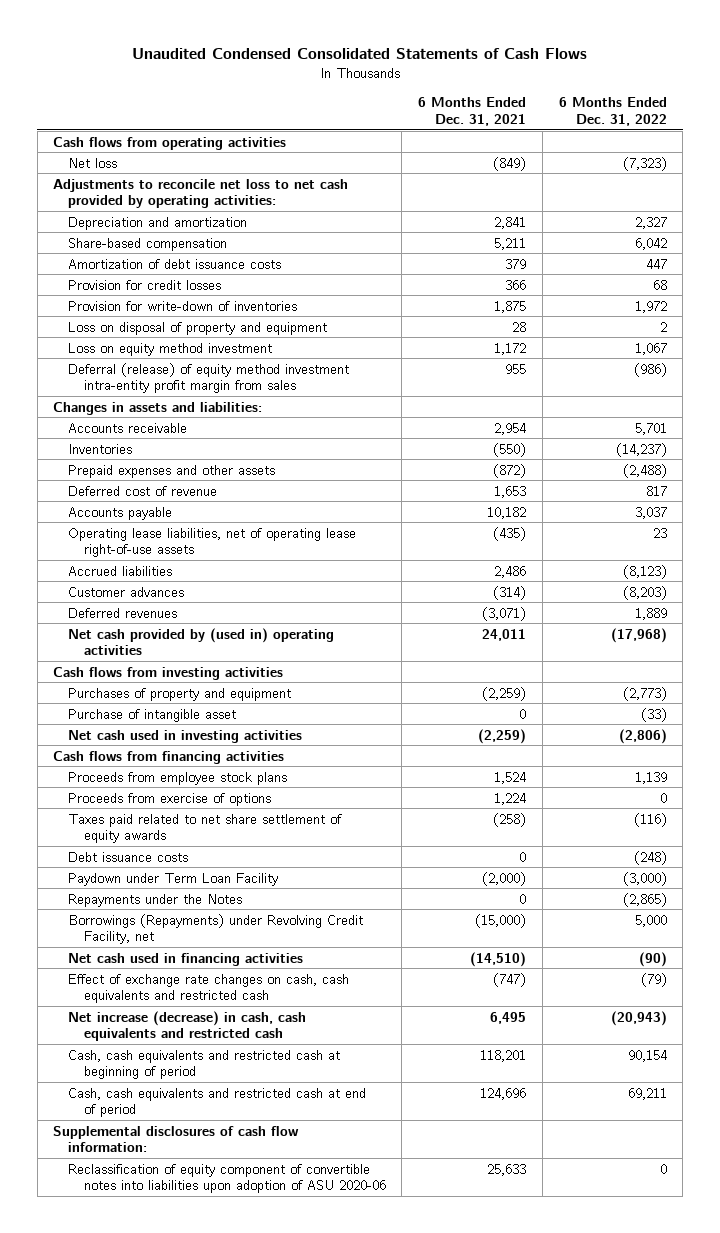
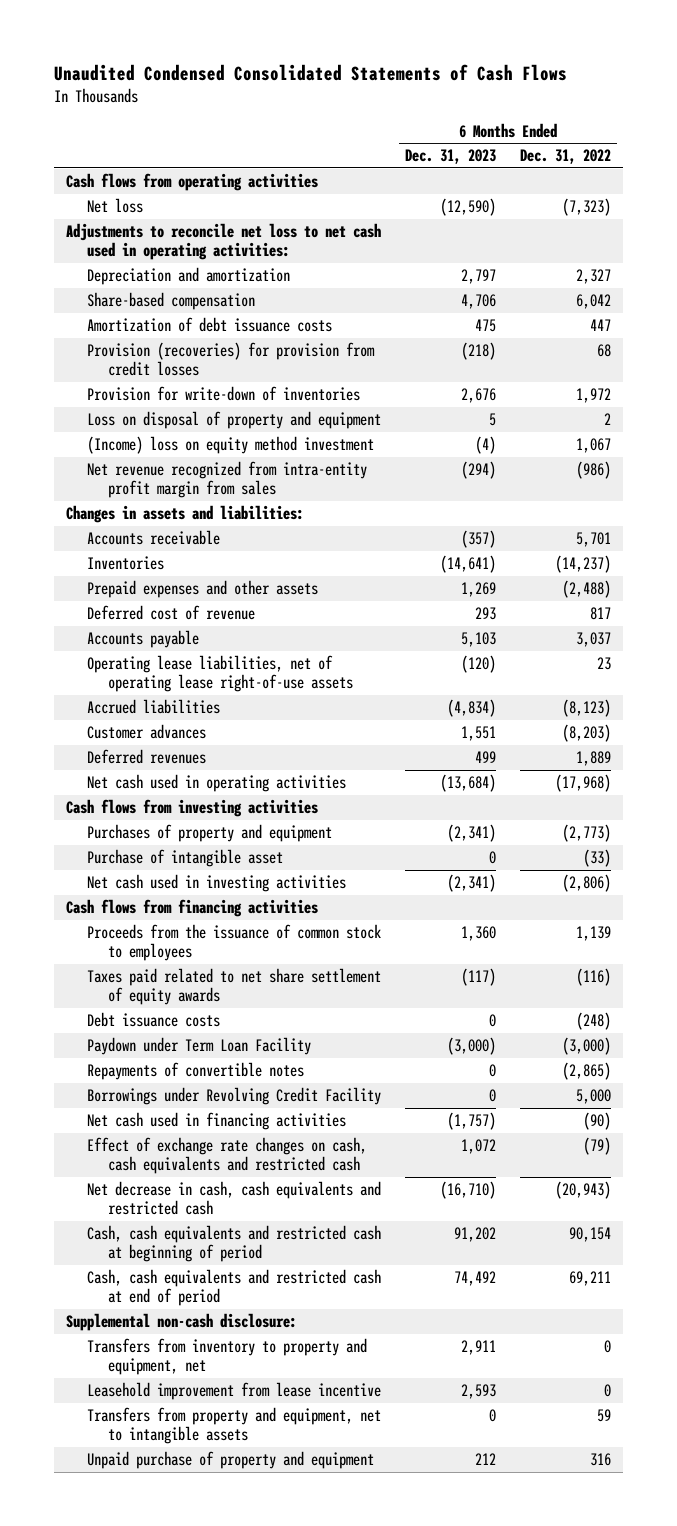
- | 6 Months Ended Dec. 31, 2021 | 6 Months Ended Dec. 31, 2022
+ | 6 Months Ended Dec. 31, 2023 | 6 Months Ended Dec. 31, 2022
- Adjustments to reconcile net loss to net cash provided by operating activities:
+ Adjustments to reconcile net loss to net cash used in operating activities:
- Provision for credit losses | 366 | 68
+ Provision (recoveries) for provision from credit losses | (218) | 68
- Loss on equity method investment | 1,172 | 1,067
- Deferral (release) of equity method investment intra-entity profit margin from sales | 955 | (986)
+ (Income) loss on equity method investment | (4) | 1,067
+ Net revenue recognized from intra-entity profit margin from sales | (294) | (986)
- Net cash provided by (used in) operating activities | 24,011 | (17,968)
+ Net cash used in operating activities | (13,684) | (17,968)
- Proceeds from employee stock plans | 1,524 | 1,139
- Proceeds from exercise of options | 1,224 | 0
+ Proceeds from the issuance of common stock to employees | 1,360 | 1,139
- Repayments under the Notes | 0 | (2,865)
- Borrowings (Repayments) under Revolving Credit Facility, net | (15,000) | 5,000
+ Repayments of convertible notes | 0 | (2,865)
+ Borrowings under Revolving Credit Facility | 0 | 5,000
- Net increase (decrease) in cash, cash equivalents and restricted cash | 6,495 | (20,943)
+ Net decrease in cash, cash equivalents and restricted cash | (16,710) | (20,943)
- Supplemental disclosures of cash flow information:
- Reclassification of equity component of convertible notes into liabilities upon adoption of ASU 2020-06 | 25,633 | 0
+ Supplemental non-cash disclosure:
+ Transfers from inventory to property and equipment, net | 2,911 | 0
+ Leasehold improvement from lease incentive | 2,593 | 0
+ Transfers from property and equipment, net to intangible assets | 0 | 59
+ Unpaid purchase of property and equipment | 212 | 316

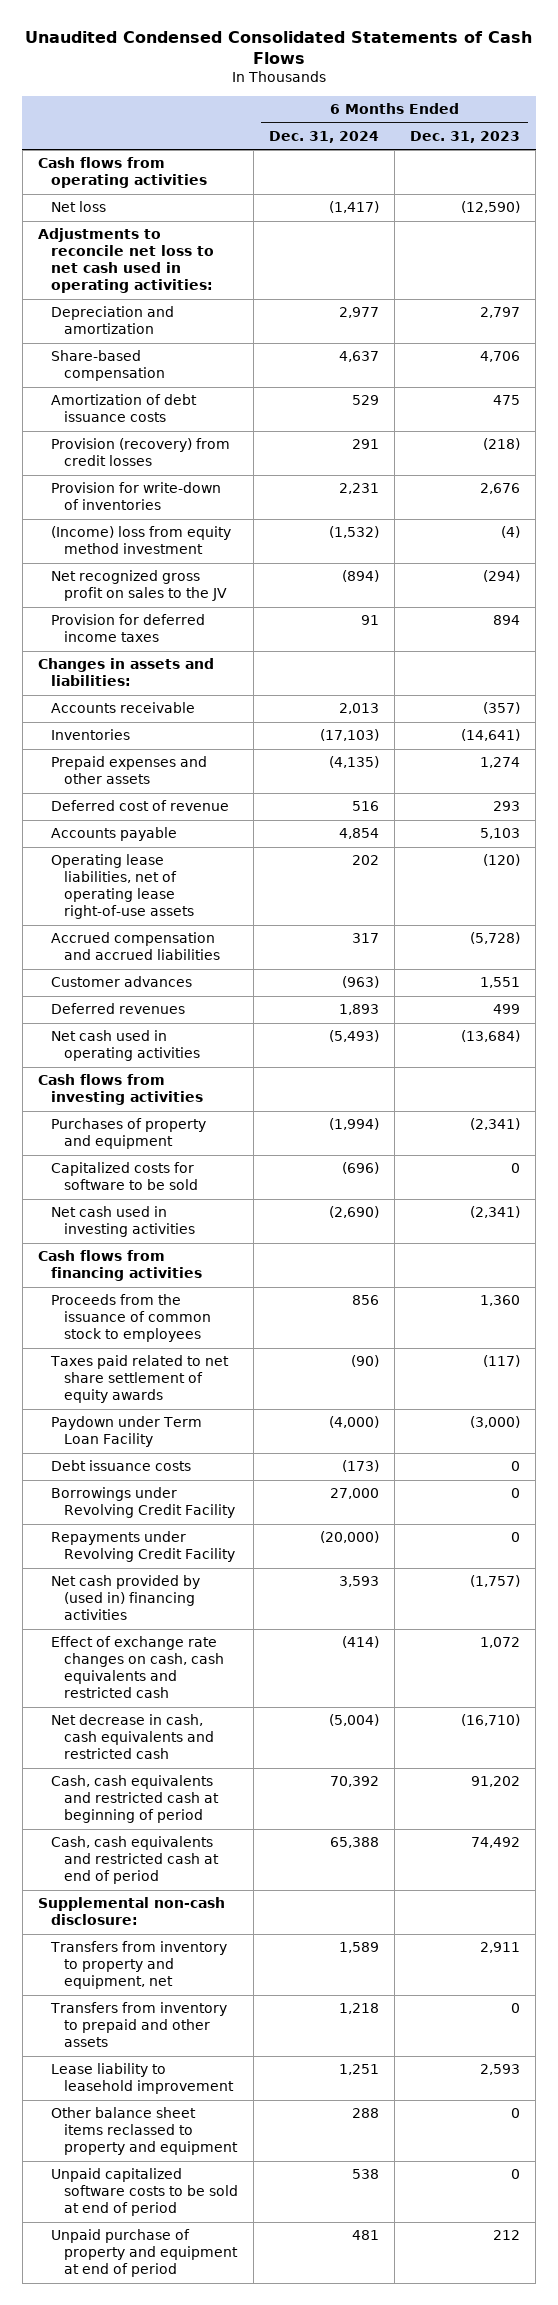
- | 6 Months Ended Dec. 31, 2023 | 6 Months Ended Dec. 31, 2022
+ | 6 Months Ended Dec. 31, 2024 | 6 Months Ended Dec. 31, 2023
- Provision (recoveries) for provision from credit losses | (218) | 68
+ Provision (recovery) from credit losses | 291 | (218)
- Loss on disposal of property and equipment | 5 | 2
- (Income) loss on equity method investment | (4) | 1,067
- Net revenue recognized from intra-entity profit margin from sales | (294) | (986)
+ (Income) loss from equity method investment | (1,532) | (4)
+ Net recognized gross profit on sales to the JV | (894) | (294)
+ Provision for deferred income taxes | 91 | 894
- Prepaid expenses and other assets | 1,269 | (2,488)
+ Prepaid expenses and other assets | (4,135) | 1,274
- Accrued liabilities | (4,834) | (8,123)
+ Accrued compensation and accrued liabilities | 317 | (5,728)
- Purchase of intangible asset | 0 | (33)
+ Capitalized costs for software to be sold | (696) | 0
- Repayments of convertible notes | 0 | (2,865)
moved down: Debt issuance costs | (173) | 0
- Net cash used in financing activities | (1,757) | (90)
+ Repayments under Revolving Credit Facility | (20,000) | 0
+ Net cash provided by (used in) financing activities | 3,593 | (1,757)
- Leasehold improvement from lease incentive | 2,593 | 0
- Transfers from property and equipment, net to intangible assets | 0 | 59
- Unpaid purchase of property and equipment | 212 | 316
+ Transfers from inventory to prepaid and other assets | 1,218 | 0
+ Lease liability to leasehold improvement | 1,251 | 2,593
+ Other balance sheet items reclassed to property and equipment | 288 | 0
+ Unpaid capitalized software costs to be sold at end of period | 538 | 0
+ Unpaid purchase of property and equipment at end of period | 481 | 212

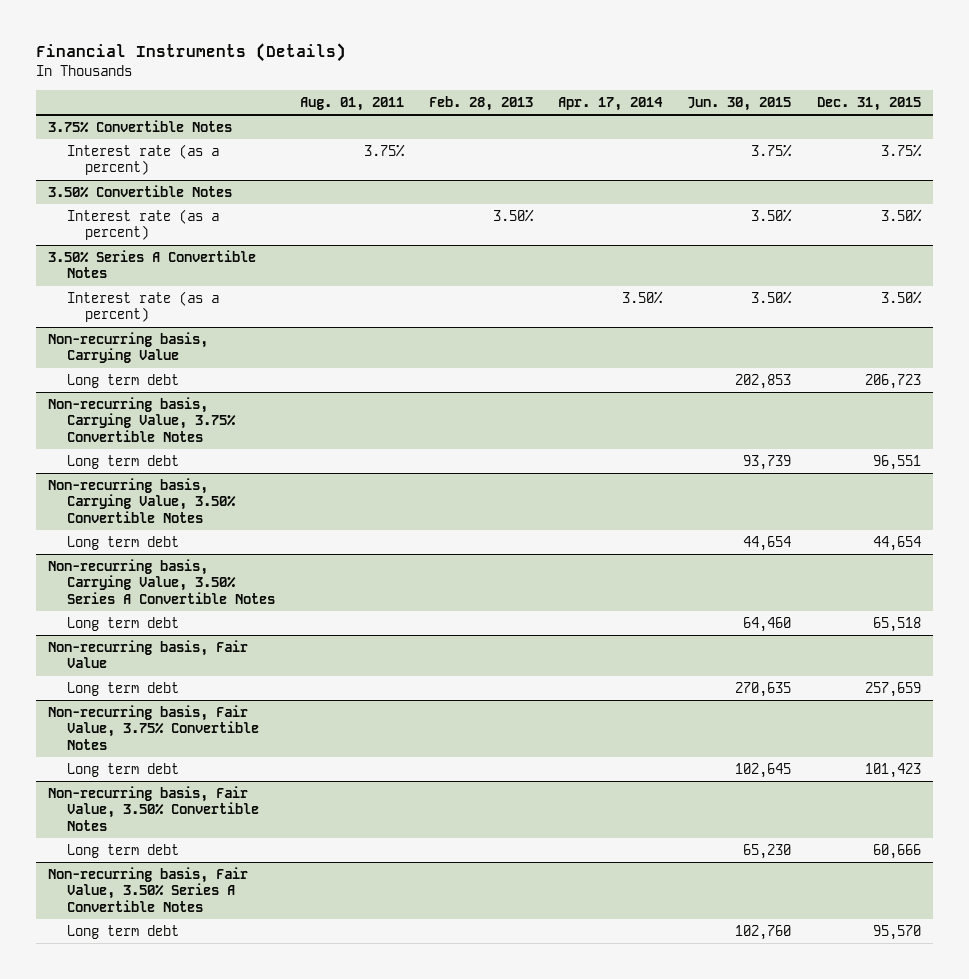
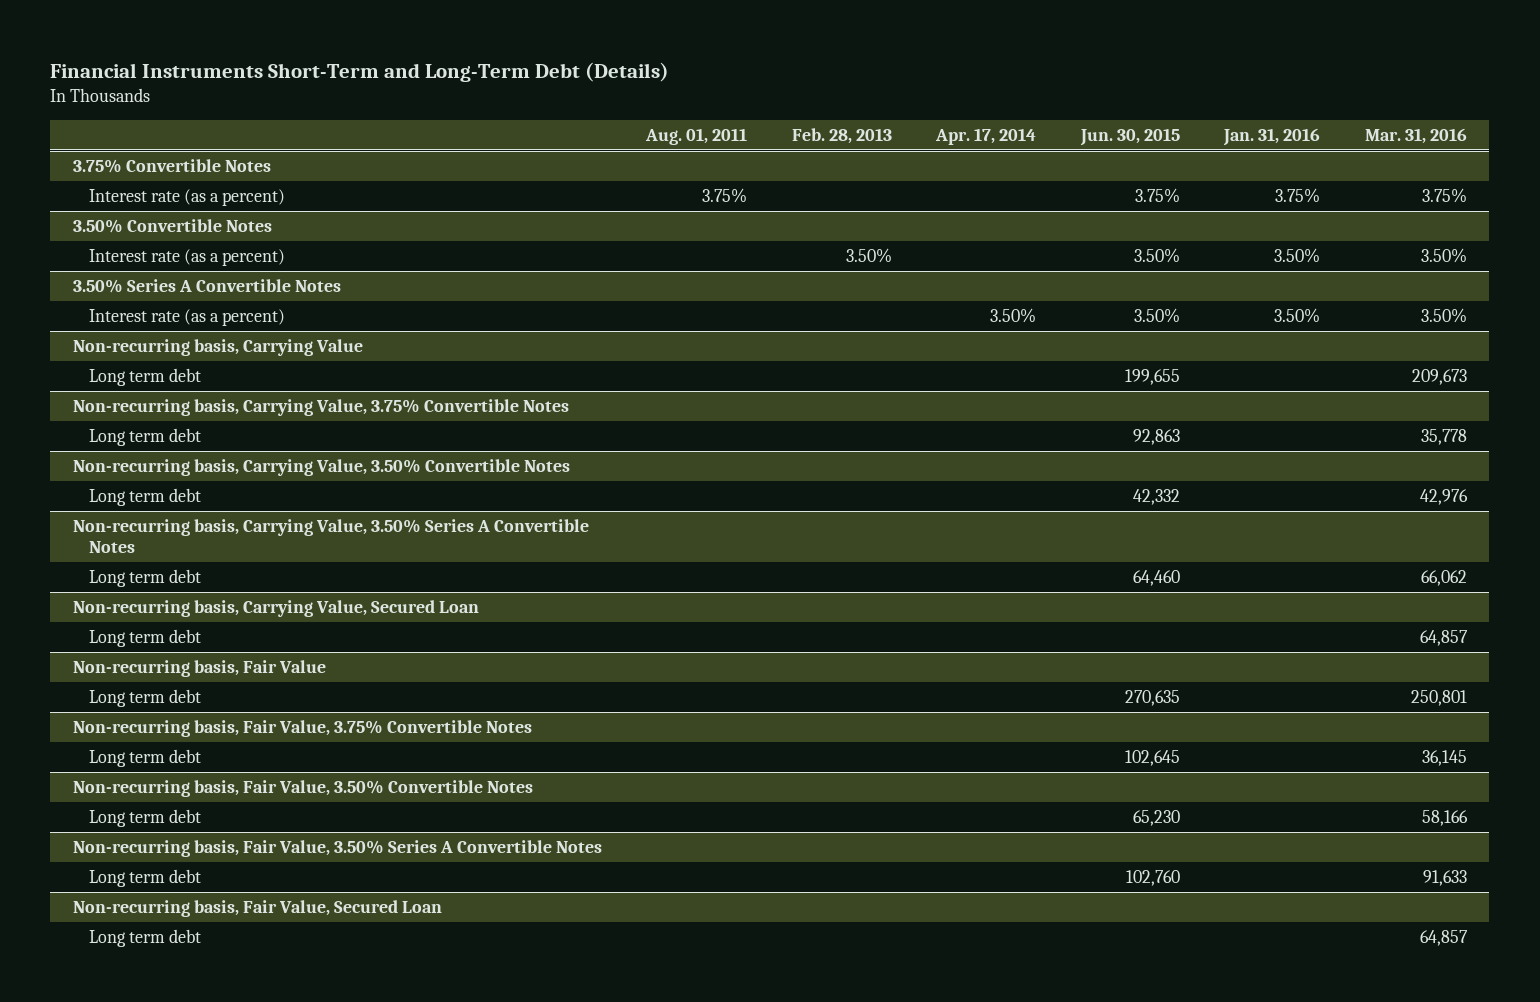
- Financial Instruments (Details)
+ Financial Instruments Short-Term and Long-Term Debt (Details)
- | Aug. 01, 2011 | Feb. 28, 2013 | Apr. 17, 2014 | Jun. 30, 2015 | Dec. 31, 2015
+ | Aug. 01, 2011 | Feb. 28, 2013 | Apr. 17, 2014 | Jun. 30, 2015 | Jan. 31, 2016 | Mar. 31, 2016
@ Non-recurring basis, Carrying Value
- Long term debt | | | | 202,853 | 206,723
+ Long term debt | | | | 199,655 | | 209,673
@ Non-recurring basis, Carrying Value, 3.75% Convertible Notes
- Long term debt | | | | 93,739 | 96,551
+ Long term debt | | | | 92,863 | | 35,778
@ Non-recurring basis, Carrying Value, 3.50% Convertible Notes
- Long term debt | | | | 44,654 | 44,654
+ Long term debt | | | | 42,332 | | 42,976
+ Non-recurring basis, Carrying Value, Secured Loan
+ Long term debt | | | | | | 64,857
+ Non-recurring basis, Fair Value, Secured Loan
+ Long term debt | | | | | | 64,857

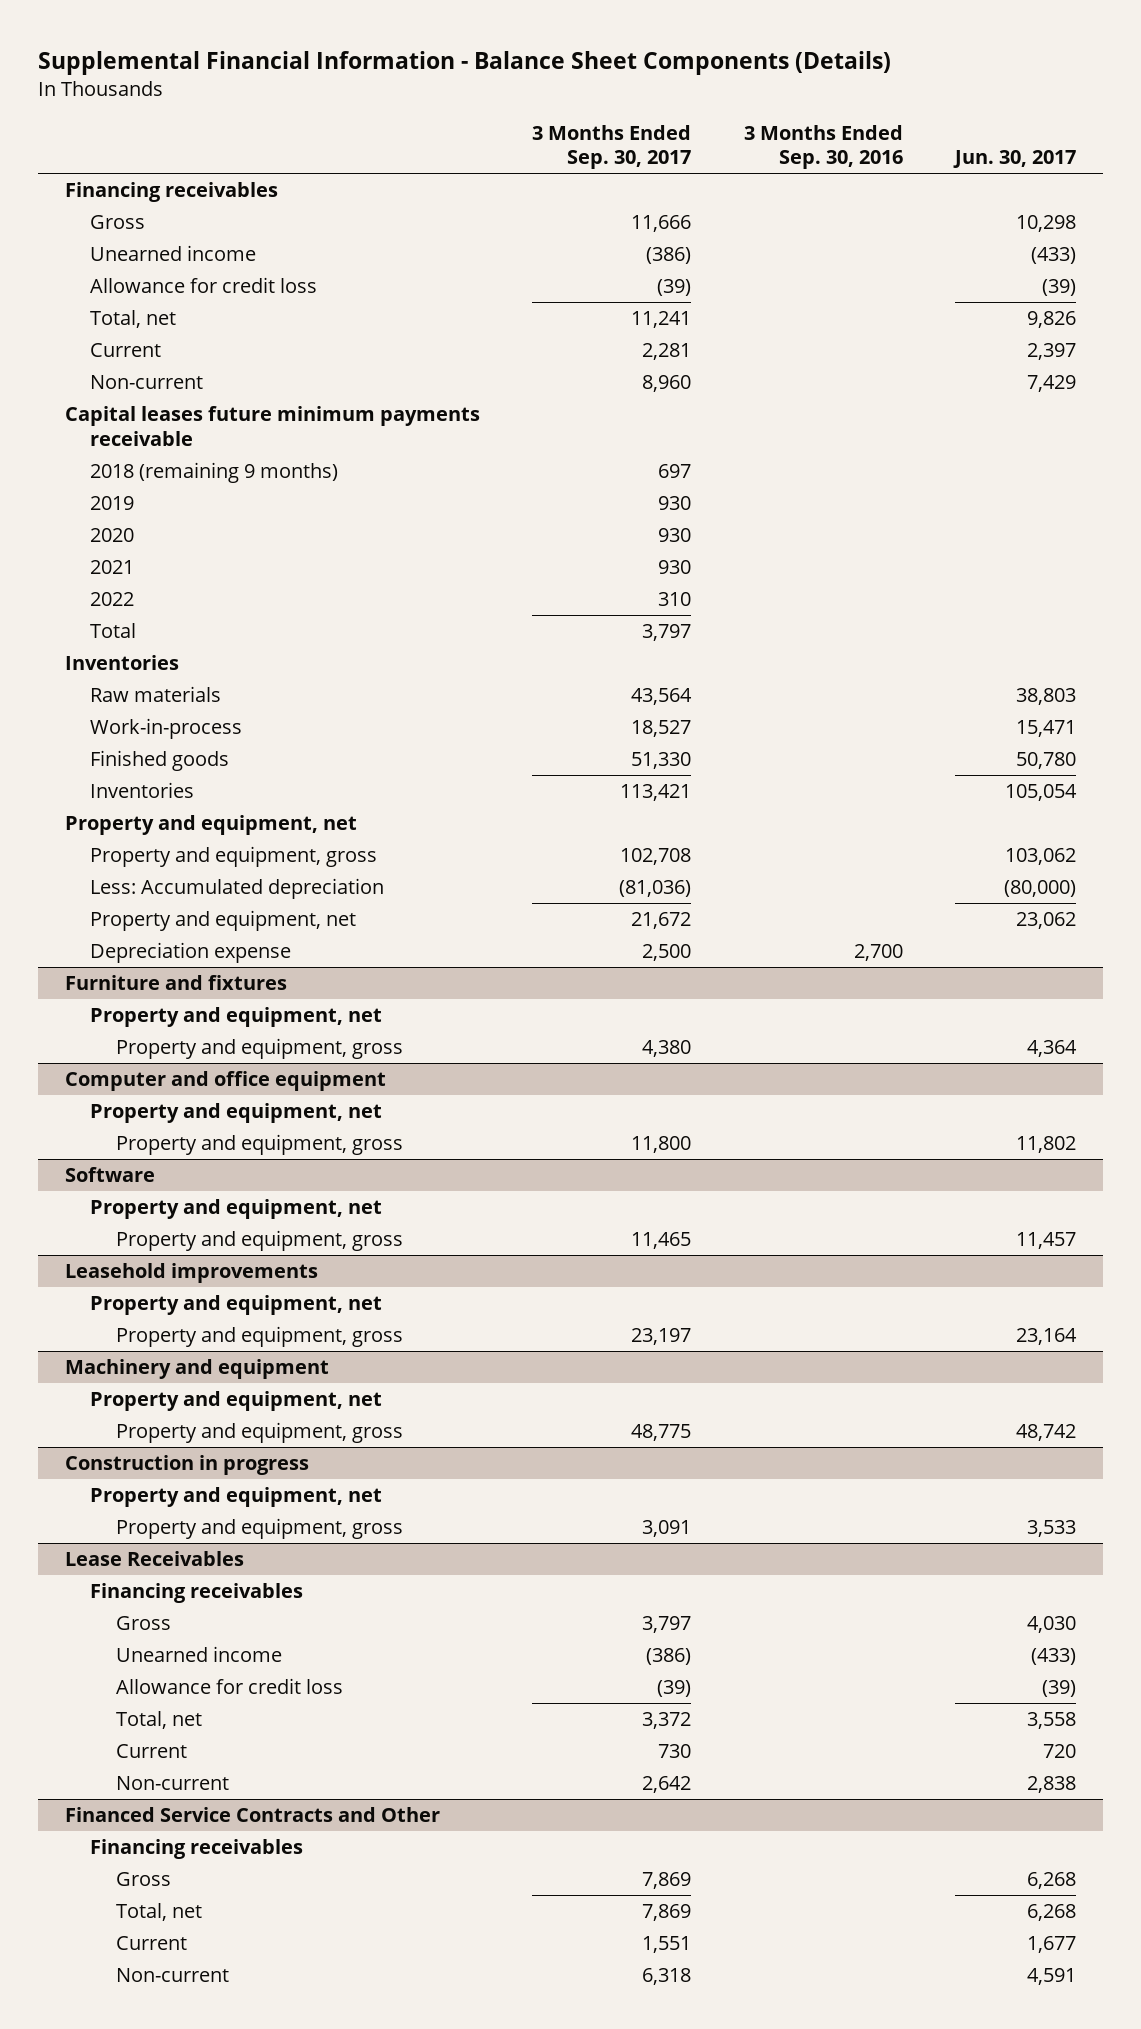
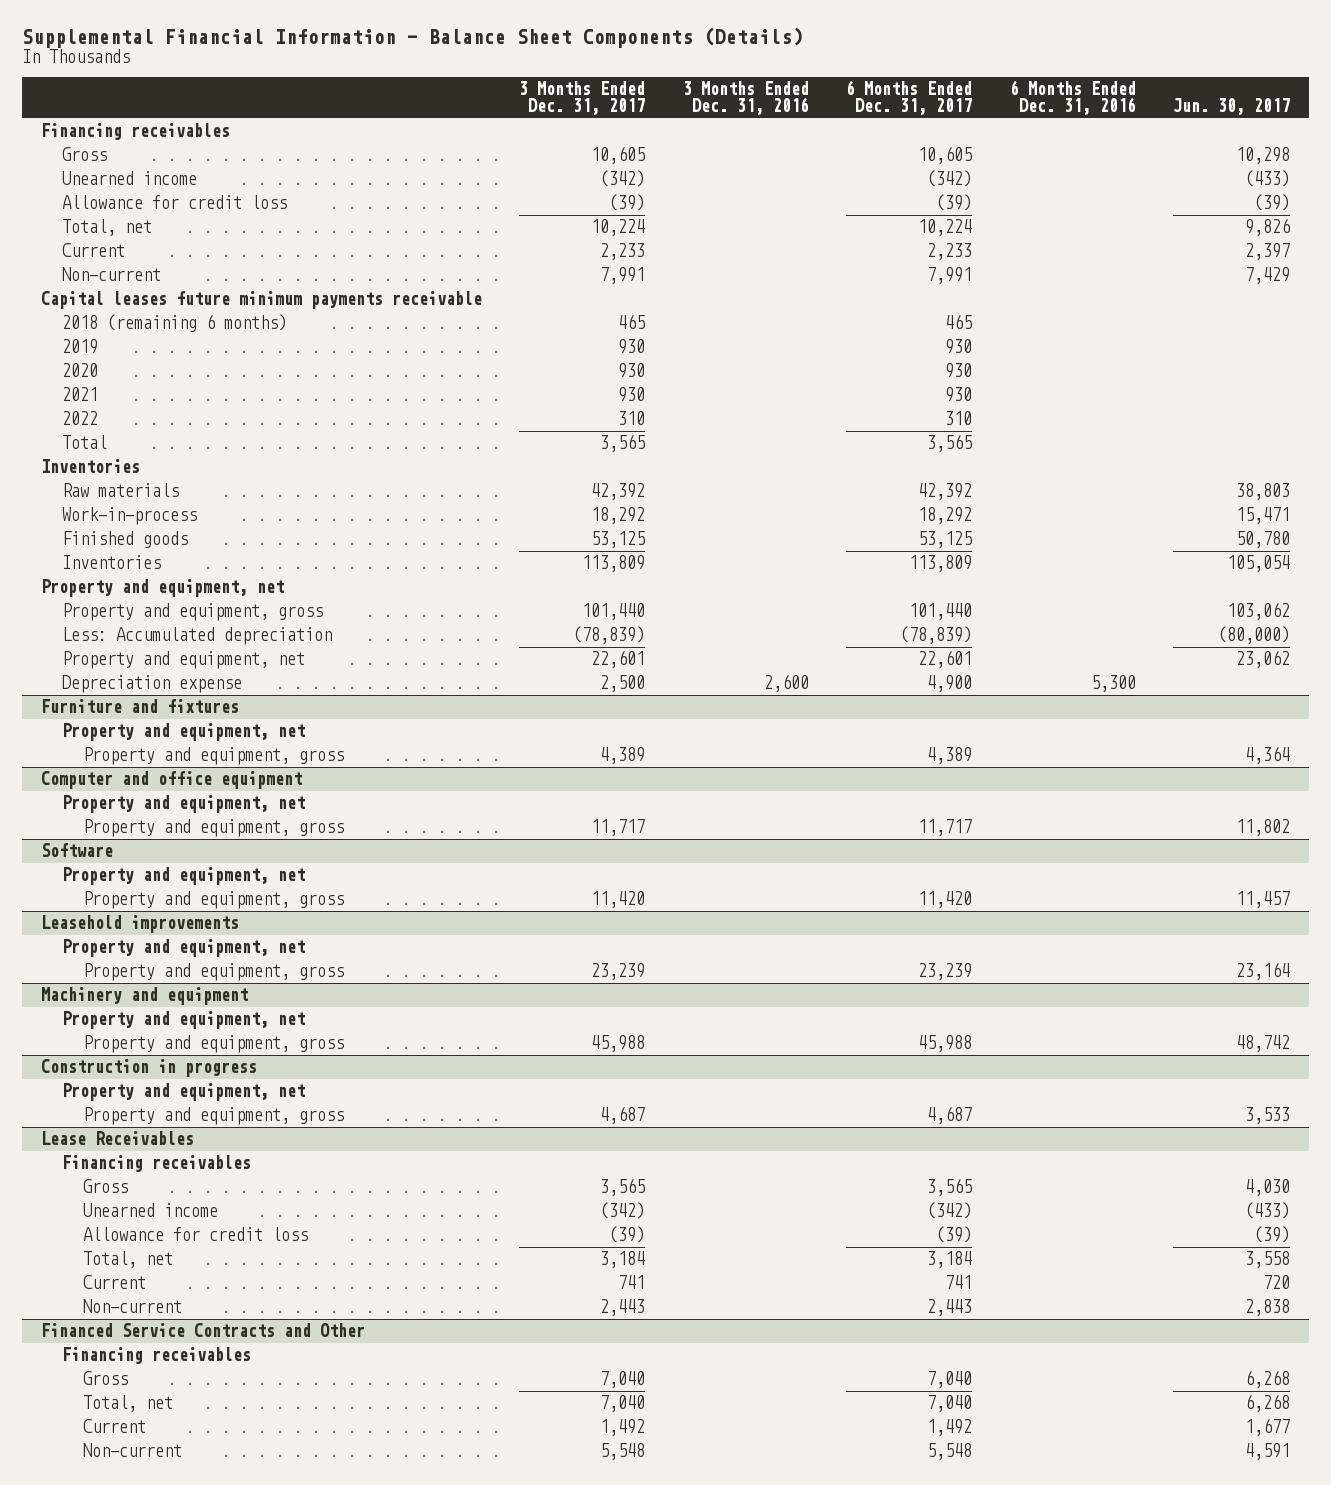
- | 3 Months Ended Sep. 30, 2017 | 3 Months Ended Sep. 30, 2016 | Jun. 30, 2017
+ | 3 Months Ended Dec. 31, 2017 | 3 Months Ended Dec. 31, 2016 | 6 Months Ended Dec. 31, 2017 | 6 Months Ended Dec. 31, 2016 | Jun. 30, 2017
- 2018 (remaining 9 months) | 697 | |
+ 2018 (remaining 6 months) | 465 | | 465 | |

